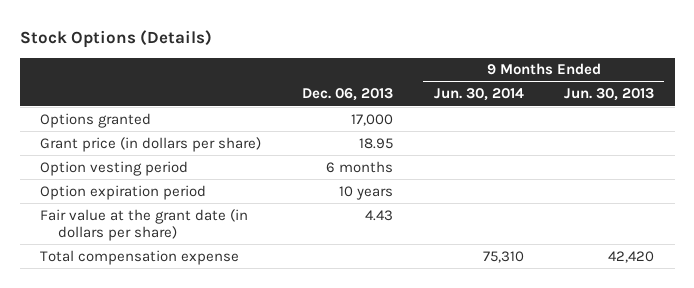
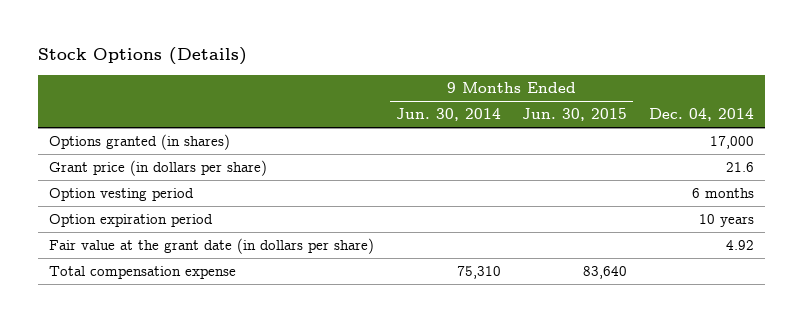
- | Dec. 06, 2013 | 9 Months Ended Jun. 30, 2014 | 9 Months Ended Jun. 30, 2013
+ | 9 Months Ended Jun. 30, 2014 | 9 Months Ended Jun. 30, 2015 | Dec. 04, 2014
- Options granted | 17,000 | |
+ Options granted (in shares) | | | 17,000

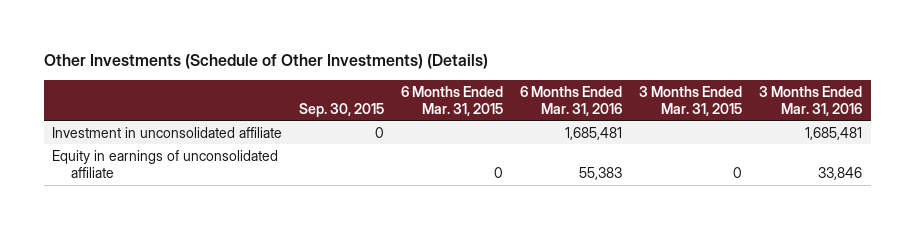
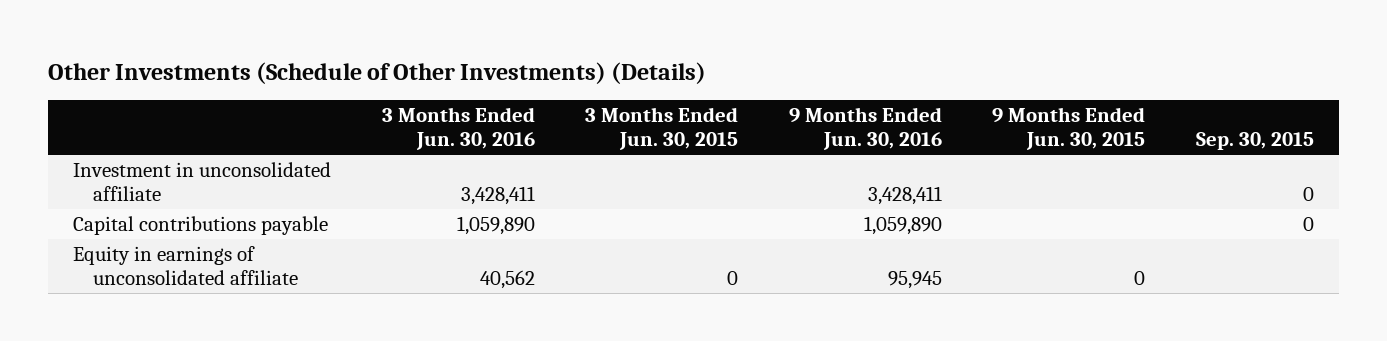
- | Sep. 30, 2015 | 6 Months Ended Mar. 31, 2015 | 6 Months Ended Mar. 31, 2016 | 3 Months Ended Mar. 31, 2015 | 3 Months Ended Mar. 31, 2016
+ | 3 Months Ended Jun. 30, 2016 | 3 Months Ended Jun. 30, 2015 | 9 Months Ended Jun. 30, 2016 | 9 Months Ended Jun. 30, 2015 | Sep. 30, 2015
+ Capital contributions payable | 1,059,890 | | 1,059,890 | | 0

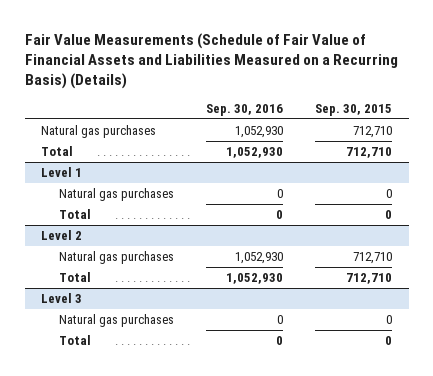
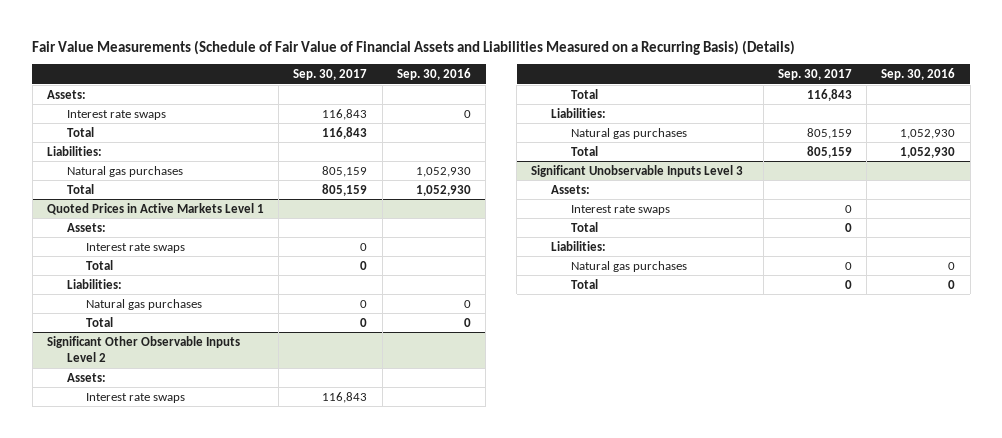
- | Sep. 30, 2016 | Sep. 30, 2015
+ | Sep. 30, 2017 | Sep. 30, 2016
+ Assets:
+ Interest rate swaps | 116,843 | 0
+ Total | 116,843 |
+ Liabilities:
- Level 1
+ Quoted Prices in Active Markets Level 1
+ Assets:
+ Interest rate swaps | 0 |
+ Total | 0 |
+ Liabilities:
- Level 2
+ Significant Other Observable Inputs Level 2
+ Assets:
+ Interest rate swaps | 116,843 |
+ Total | 116,843 |
+ Liabilities:
- Level 3
+ Significant Unobservable Inputs Level 3
+ Assets:
+ Interest rate swaps | 0 |
+ Total | 0 |
+ Liabilities:

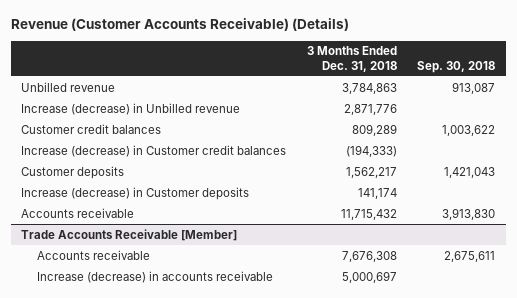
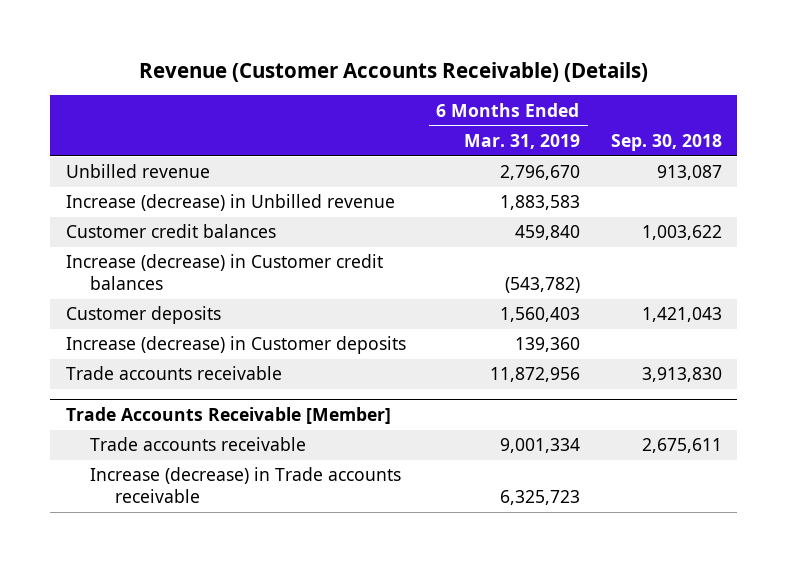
- | 3 Months Ended Dec. 31, 2018 | Sep. 30, 2018
+ | 6 Months Ended Mar. 31, 2019 | Sep. 30, 2018
- Accounts receivable | 11,715,432 | 3,913,830
+ Trade accounts receivable | 11,872,956 | 3,913,830
@ Trade Accounts Receivable [Member]
- Accounts receivable | 7,676,308 | 2,675,611
- Increase (decrease) in accounts receivable | 5,000,697 |
+ Trade accounts receivable | 9,001,334 | 2,675,611
+ Increase (decrease) in Trade accounts receivable | 6,325,723 |

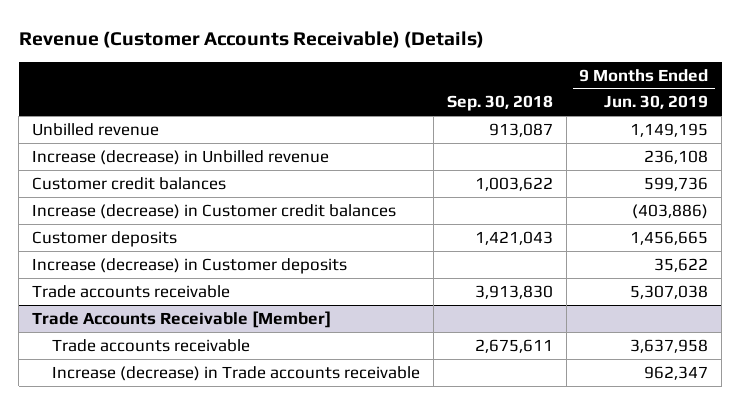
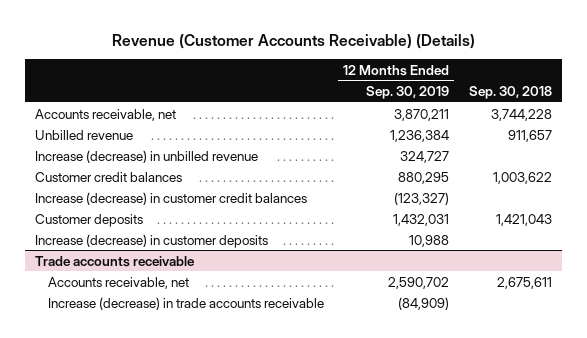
- | Sep. 30, 2018 | 9 Months Ended Jun. 30, 2019
+ | 12 Months Ended Sep. 30, 2019 | Sep. 30, 2018
- Unbilled revenue | 913,087 | 1,149,195
- Increase (decrease) in Unbilled revenue | | 236,108
+ Accounts receivable, net | 3,870,211 | 3,744,228
+ Unbilled revenue | 1,236,384 | 911,657
+ Increase (decrease) in unbilled revenue | 324,727 |
- Increase (decrease) in Customer credit balances | | (403,886)
+ Increase (decrease) in customer credit balances | (123,327) |
- Increase (decrease) in Customer deposits | | 35,622
- Trade accounts receivable | 3,913,830 | 5,307,038
- Trade Accounts Receivable [Member]
- Trade accounts receivable | 2,675,611 | 3,637,958
- Increase (decrease) in Trade accounts receivable | | 962,347
+ Increase (decrease) in customer deposits | 10,988 |
+ Trade accounts receivable
+ Accounts receivable, net | 2,590,702 | 2,675,611
+ Increase (decrease) in trade accounts receivable | (84,909) |

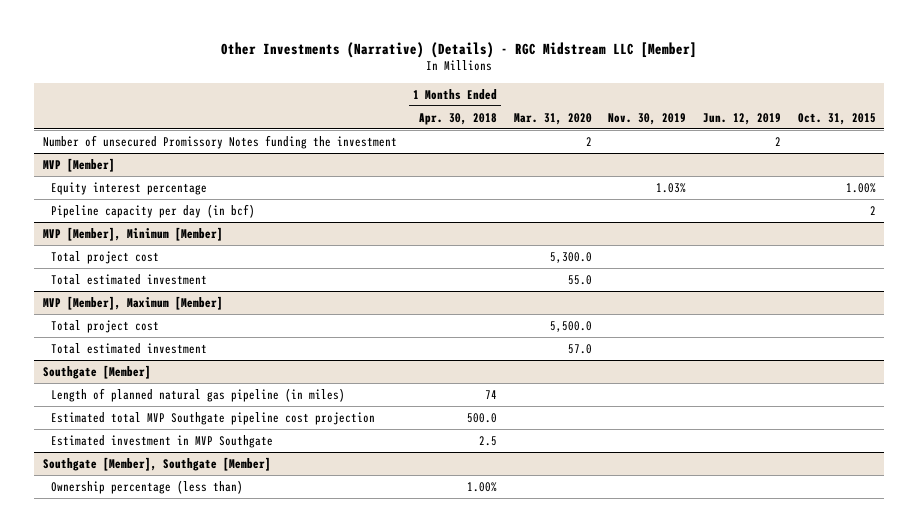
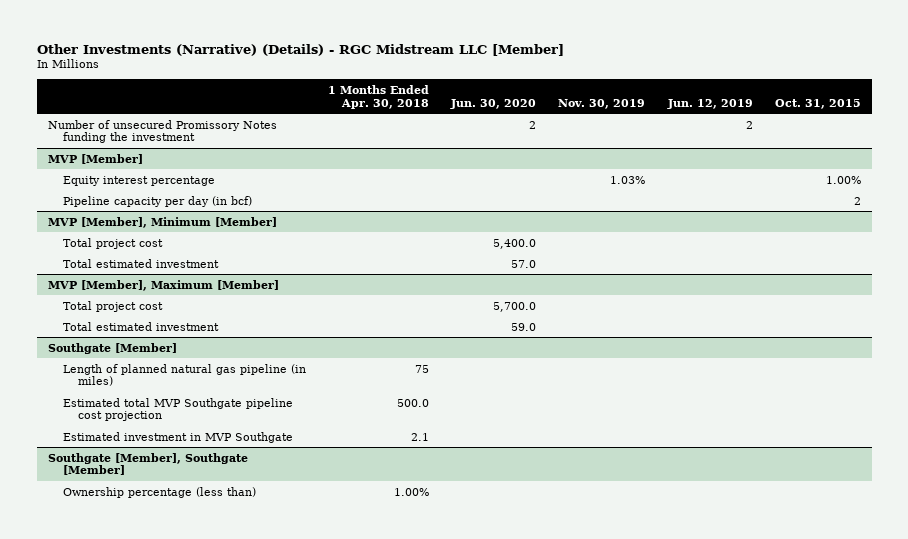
- | 1 Months Ended Apr. 30, 2018 | Mar. 31, 2020 | Nov. 30, 2019 | Jun. 12, 2019 | Oct. 31, 2015
+ | 1 Months Ended Apr. 30, 2018 | Jun. 30, 2020 | Nov. 30, 2019 | Jun. 12, 2019 | Oct. 31, 2015
@ Southgate [Member]
- Length of planned natural gas pipeline (in miles) | 74 | | | |
+ Length of planned natural gas pipeline (in miles) | 75 | | | |
- Estimated investment in MVP Southgate | 2.5 | | | |
+ Estimated investment in MVP Southgate | 2.1 | | | |

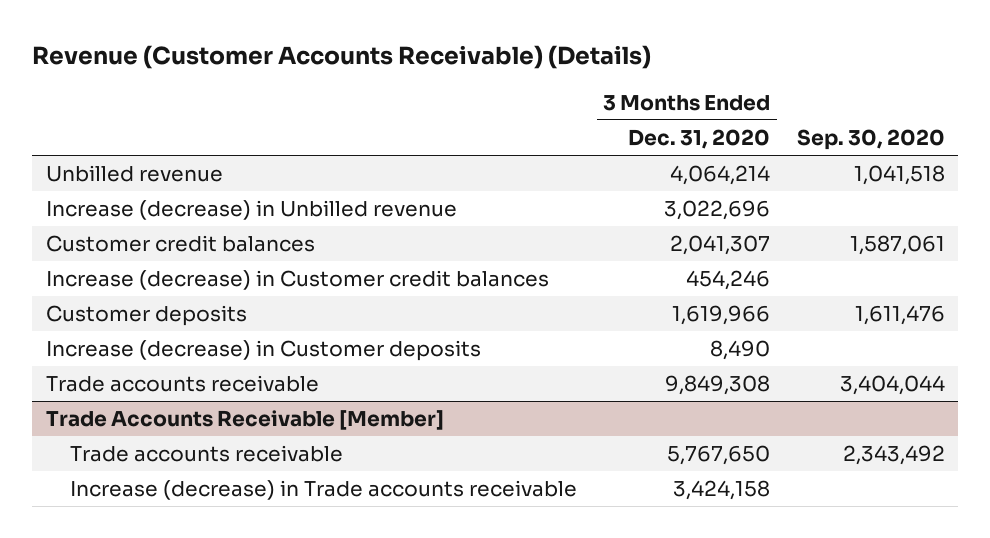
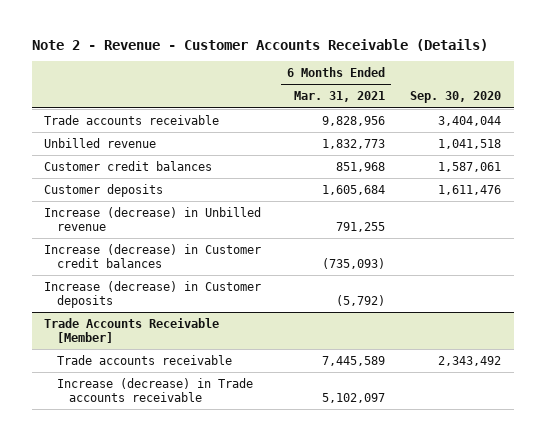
- Revenue (Customer Accounts Receivable) (Details)
+ Note 2 - Revenue - Customer Accounts Receivable (Details)
- | 3 Months Ended Dec. 31, 2020 | Sep. 30, 2020
+ | 6 Months Ended Mar. 31, 2021 | Sep. 30, 2020
moved up: Trade accounts receivable | 9,828,956 | 3,404,044
moved down: Increase (decrease) in Unbilled revenue | 791,255 |
moved down: Increase (decrease) in Customer credit balances | (735,093) |

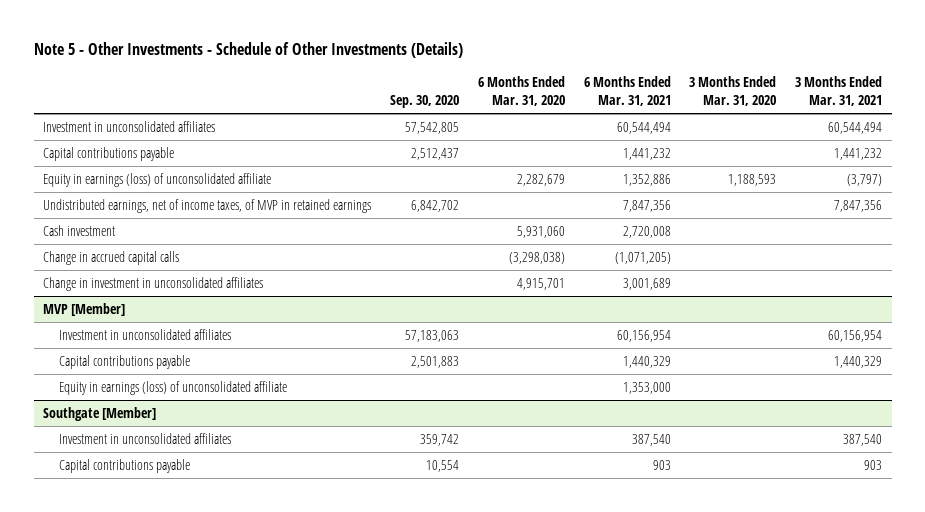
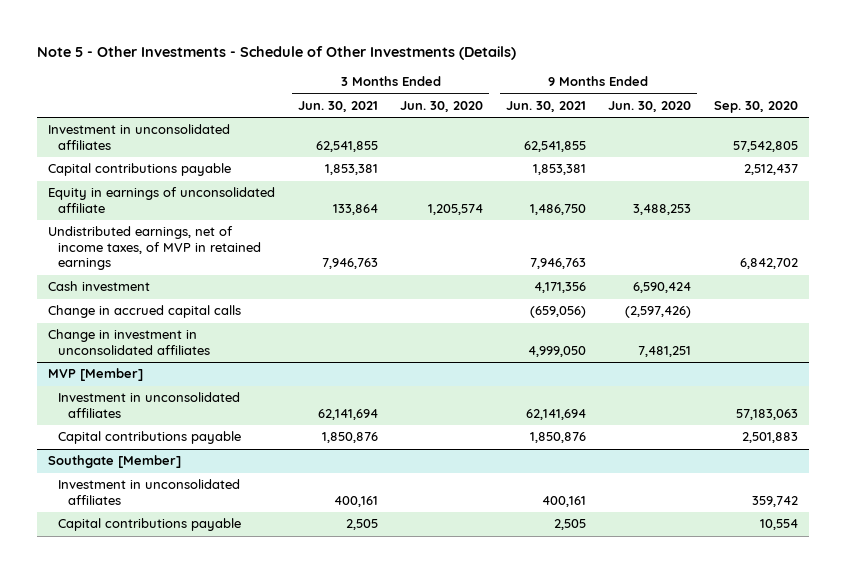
- | Sep. 30, 2020 | 6 Months Ended Mar. 31, 2020 | 6 Months Ended Mar. 31, 2021 | 3 Months Ended Mar. 31, 2020 | 3 Months Ended Mar. 31, 2021
+ | 3 Months Ended Jun. 30, 2021 | 3 Months Ended Jun. 30, 2020 | 9 Months Ended Jun. 30, 2021 | 9 Months Ended Jun. 30, 2020 | Sep. 30, 2020
- Equity in earnings (loss) of unconsolidated affiliate | | 2,282,679 | 1,352,886 | 1,188,593 | (3,797)
+ Equity in earnings of unconsolidated affiliate | 133,864 | 1,205,574 | 1,486,750 | 3,488,253 |
@ MVP [Member]
- Equity in earnings (loss) of unconsolidated affiliate | | | 1,353,000 | |

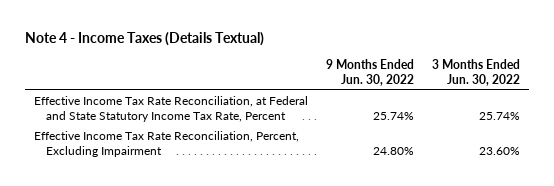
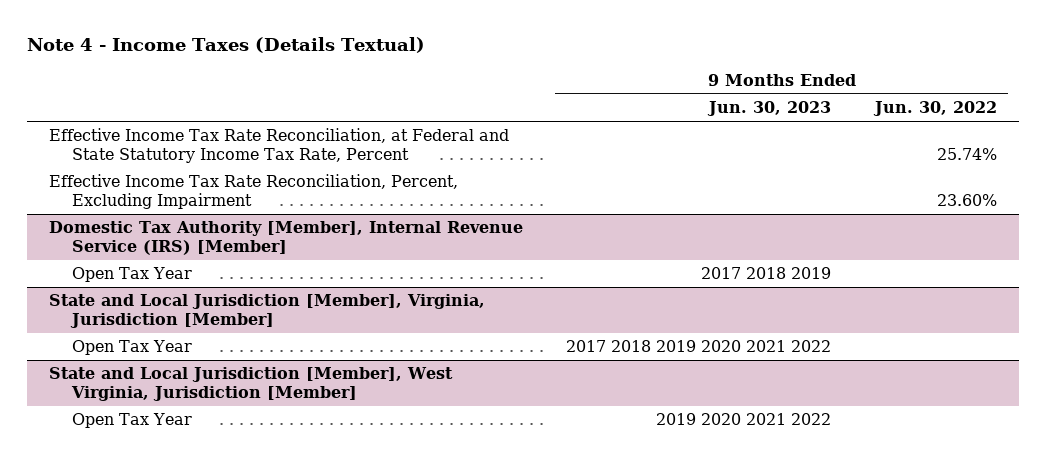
- | 9 Months Ended Jun. 30, 2022 | 3 Months Ended Jun. 30, 2022
+ | 9 Months Ended Jun. 30, 2023 | 9 Months Ended Jun. 30, 2022
- Effective Income Tax Rate Reconciliation, Percent, Excluding Impairment | 24.80% | 23.60%
+ Effective Income Tax Rate Reconciliation, Percent, Excluding Impairment | | 23.60%
+ Domestic Tax Authority [Member], Internal Revenue Service (IRS) [Member]
+ Open Tax Year | 2017 2018 2019 |
+ State and Local Jurisdiction [Member], Virginia, Jurisdiction [Member]
+ Open Tax Year | 2017 2018 2019 2020 2021 2022 |
+ State and Local Jurisdiction [Member], West Virginia, Jurisdiction [Member]
+ Open Tax Year | 2019 2020 2021 2022 |

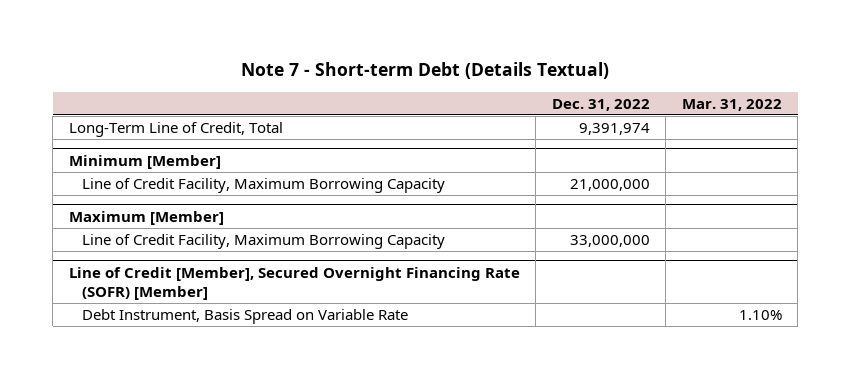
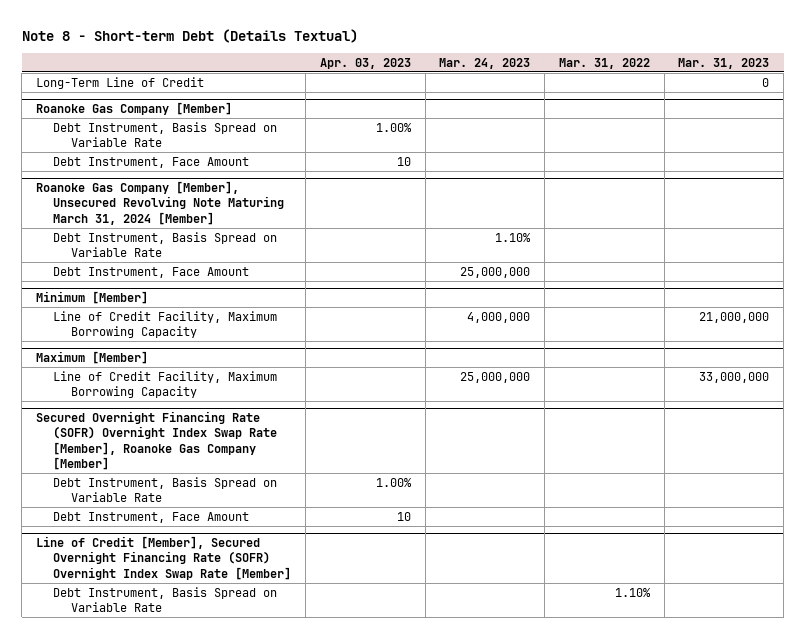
- Note 7 - Short-term Debt (Details Textual)
+ Note 8 - Short-term Debt (Details Textual)
- | Dec. 31, 2022 | Mar. 31, 2022
+ | Apr. 03, 2023 | Mar. 24, 2023 | Mar. 31, 2022 | Mar. 31, 2023
- Long-Term Line of Credit, Total | 9,391,974 |
+ Long-Term Line of Credit | | | | 0
+ Roanoke Gas Company [Member]
+ Debt Instrument, Basis Spread on Variable Rate | 1.00% | | |
+ Debt Instrument, Face Amount | 10 | | |
+ Roanoke Gas Company [Member], Unsecured Revolving Note Maturing March 31, 2024 [Member]
+ Debt Instrument, Basis Spread on Variable Rate | | 1.10% | |
+ Debt Instrument, Face Amount | | 25,000,000 | |
- Line of Credit [Member], Secured Overnight Financing Rate (SOFR) [Member]
+ Secured Overnight Financing Rate (SOFR) Overnight Index Swap Rate [Member], Roanoke Gas Company [Member]
+ Debt Instrument, Basis Spread on Variable Rate | 1.00% | | |
+ Debt Instrument, Face Amount | 10 | | |
+ Line of Credit [Member], Secured Overnight Financing Rate (SOFR) Overnight Index Swap Rate [Member]

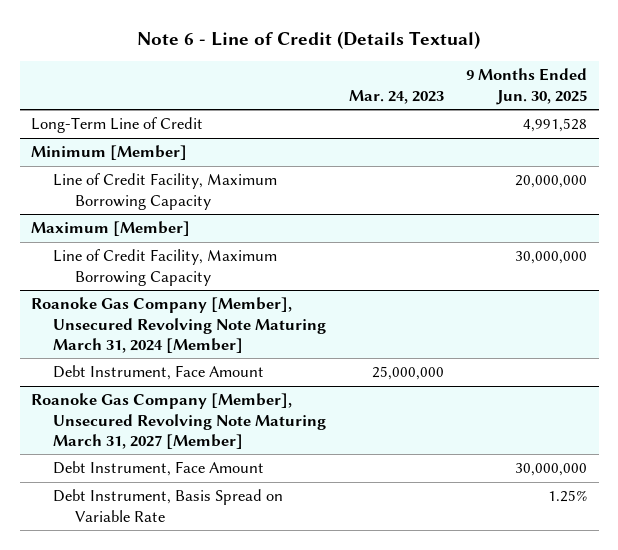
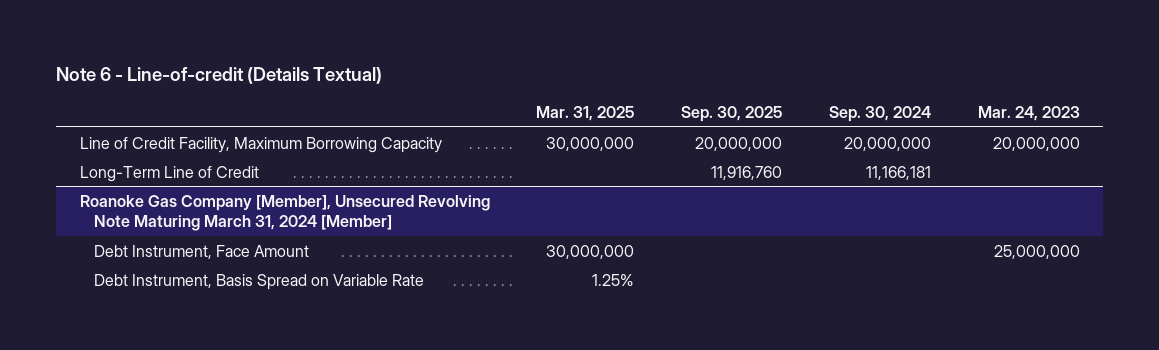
- Note 6 - Line of Credit (Details Textual)
+ Note 6 - Line-of-credit (Details Textual)
- | Mar. 24, 2023 | 9 Months Ended Jun. 30, 2025
+ | Mar. 31, 2025 | Sep. 30, 2025 | Sep. 30, 2024 | Mar. 24, 2023
+ Line of Credit Facility, Maximum Borrowing Capacity | 30,000,000 | 20,000,000 | 20,000,000 | 20,000,000
- Minimum [Member]
- Line of Credit Facility, Maximum Borrowing Capacity | | 20,000,000
- Maximum [Member]
- Line of Credit Facility, Maximum Borrowing Capacity | | 30,000,000
- Roanoke Gas Company [Member], Unsecured Revolving Note Maturing March 31, 2027 [Member]
- Debt Instrument, Face Amount | | 30,000,000
- Debt Instrument, Basis Spread on Variable Rate | | 1.25%
@ Roanoke Gas Company [Member], Unsecured Revolving Note Maturing March 31, 2024 [Member]
+ Debt Instrument, Basis Spread on Variable Rate | 1.25% | | |

